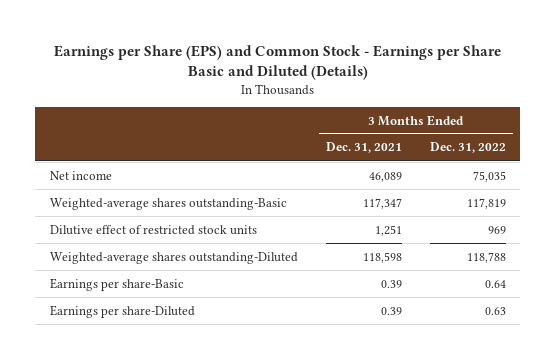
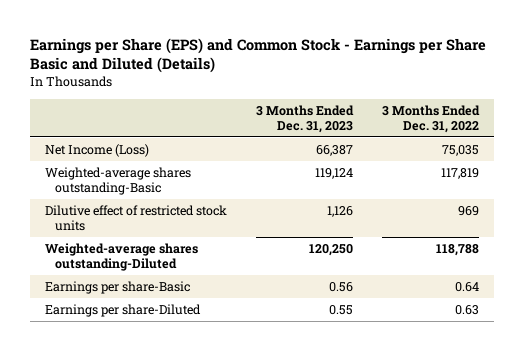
- | 3 Months Ended Dec. 31, 2021 | 3 Months Ended Dec. 31, 2022
+ | 3 Months Ended Dec. 31, 2023 | 3 Months Ended Dec. 31, 2022
- Net income | 46,089 | 75,035
+ Net Income (Loss) | 66,387 | 75,035

